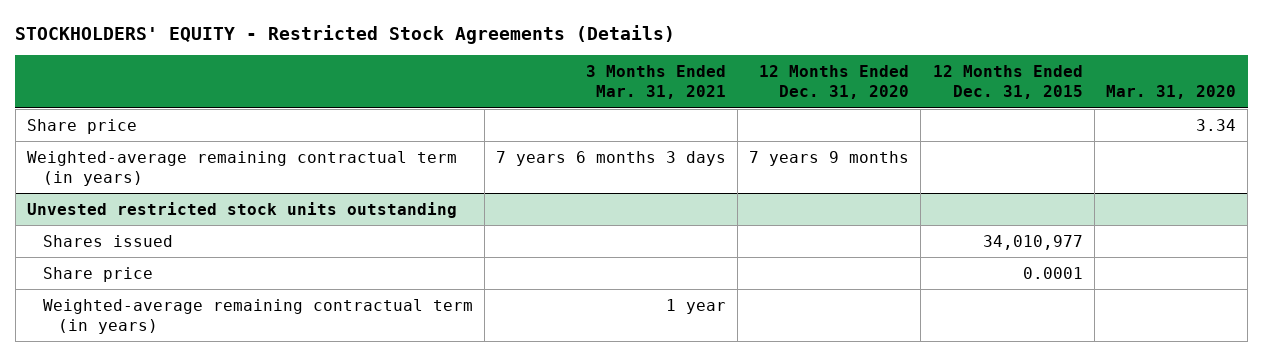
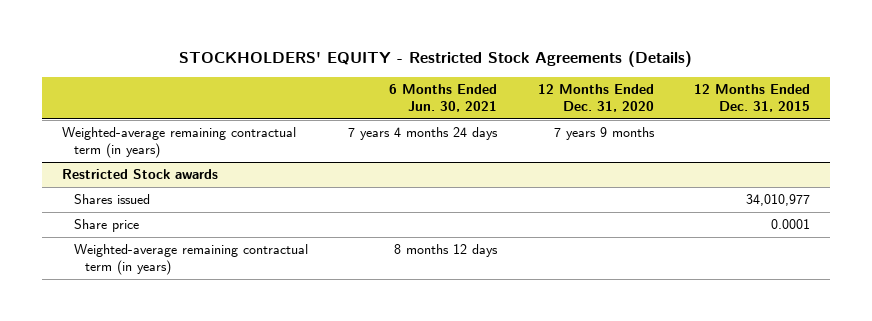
- | 3 Months Ended Mar. 31, 2021 | 12 Months Ended Dec. 31, 2020 | 12 Months Ended Dec. 31, 2015 | Mar. 31, 2020
+ | 6 Months Ended Jun. 30, 2021 | 12 Months Ended Dec. 31, 2020 | 12 Months Ended Dec. 31, 2015
- Share price | | | | 3.34
- Unvested restricted stock units outstanding
+ Restricted Stock awards

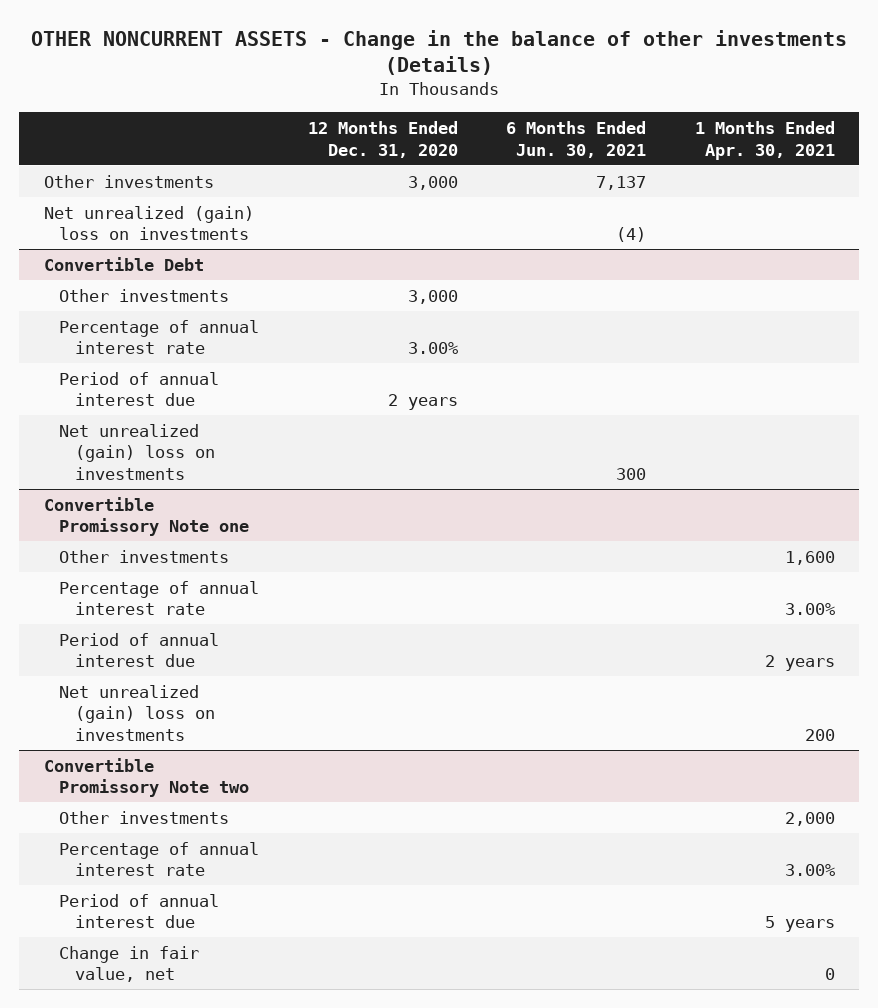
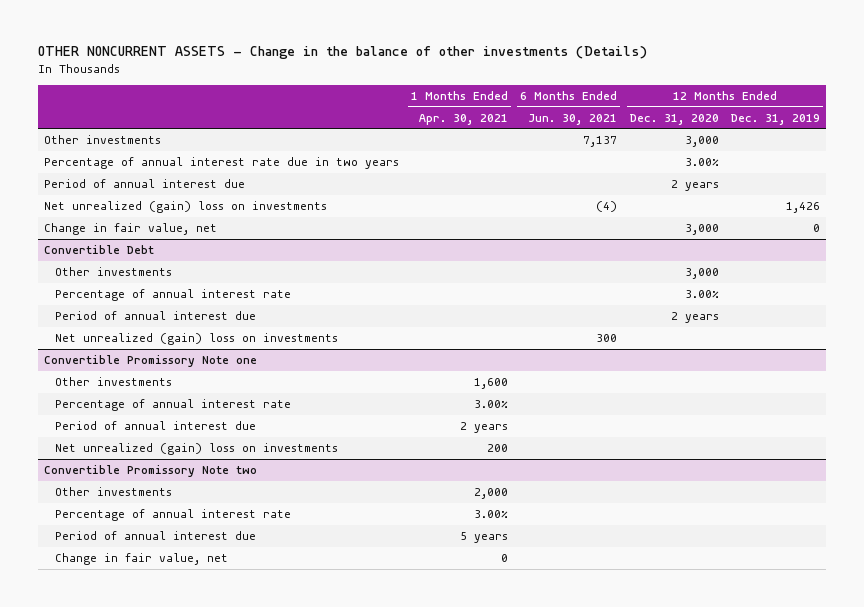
- | 12 Months Ended Dec. 31, 2020 | 6 Months Ended Jun. 30, 2021 | 1 Months Ended Apr. 30, 2021
+ | 1 Months Ended Apr. 30, 2021 | 6 Months Ended Jun. 30, 2021 | 12 Months Ended Dec. 31, 2020 | 12 Months Ended Dec. 31, 2019
+ Percentage of annual interest rate due in two years | | | 3.00% |
+ Period of annual interest due | | | 2 years |
+ Change in fair value, net | | | 3,000 | 0

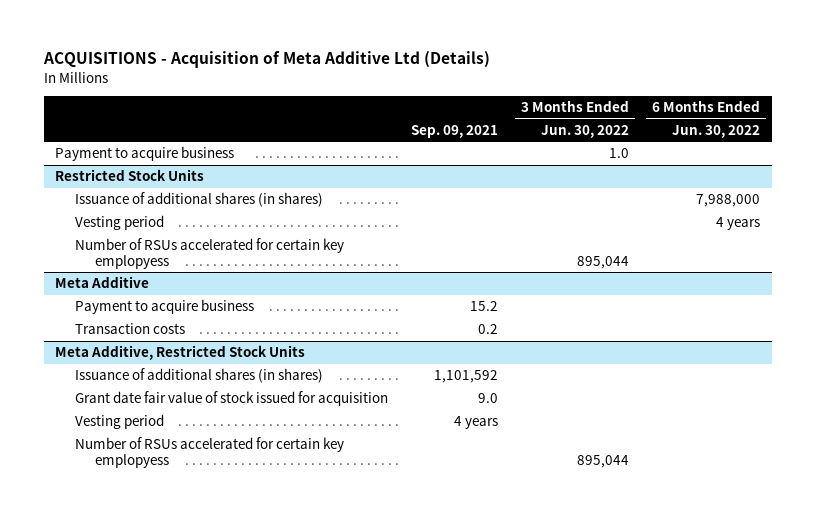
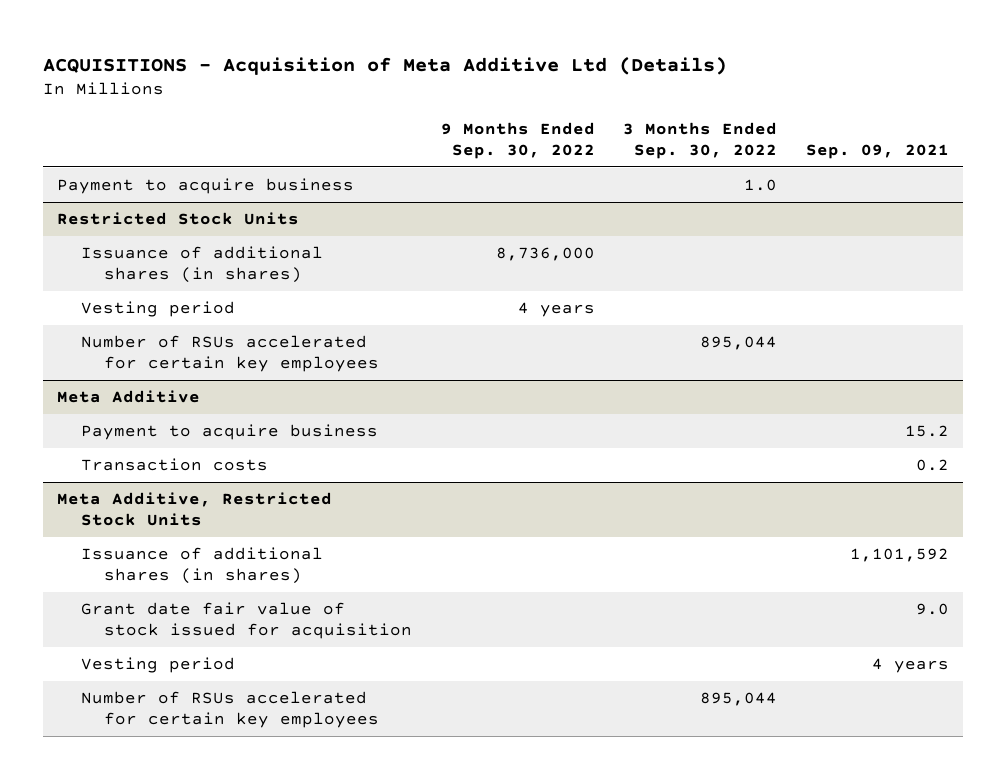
- | Sep. 09, 2021 | 3 Months Ended Jun. 30, 2022 | 6 Months Ended Jun. 30, 2022
+ | 9 Months Ended Sep. 30, 2022 | 3 Months Ended Sep. 30, 2022 | Sep. 09, 2021
@ Restricted Stock Units
- Number of RSUs accelerated for certain key emplopyess | | 895,044 |
+ Number of RSUs accelerated for certain key employees | | 895,044 |
@ Meta Additive, Restricted Stock Units
- Number of RSUs accelerated for certain key emplopyess | | 895,044 |
+ Number of RSUs accelerated for certain key employees | | 895,044 |

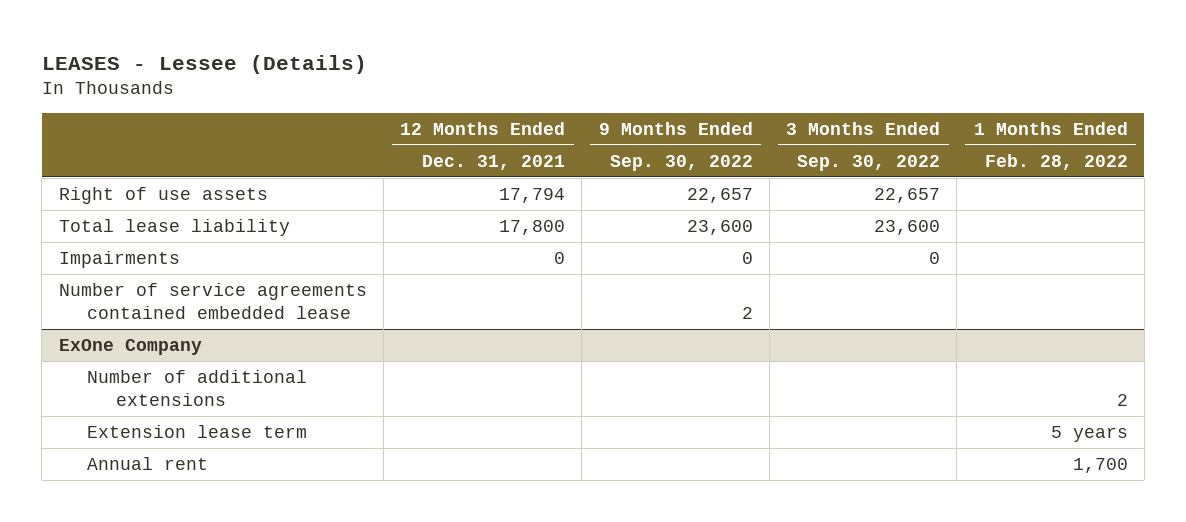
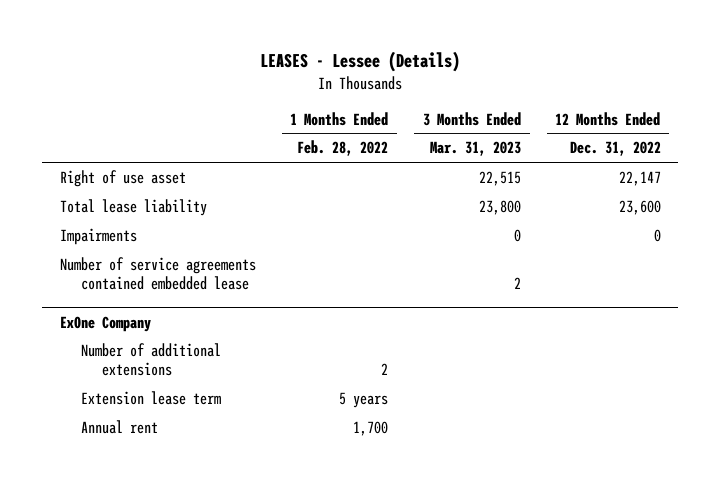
- | 12 Months Ended Dec. 31, 2021 | 9 Months Ended Sep. 30, 2022 | 3 Months Ended Sep. 30, 2022 | 1 Months Ended Feb. 28, 2022
+ | 1 Months Ended Feb. 28, 2022 | 3 Months Ended Mar. 31, 2023 | 12 Months Ended Dec. 31, 2022
- Right of use assets | 17,794 | 22,657 | 22,657 |
+ Right of use asset | | 22,515 | 22,147

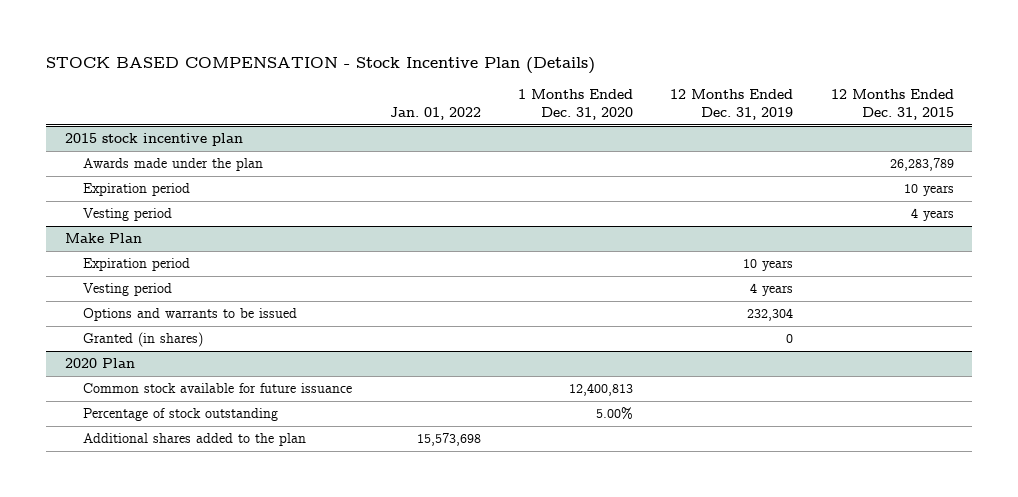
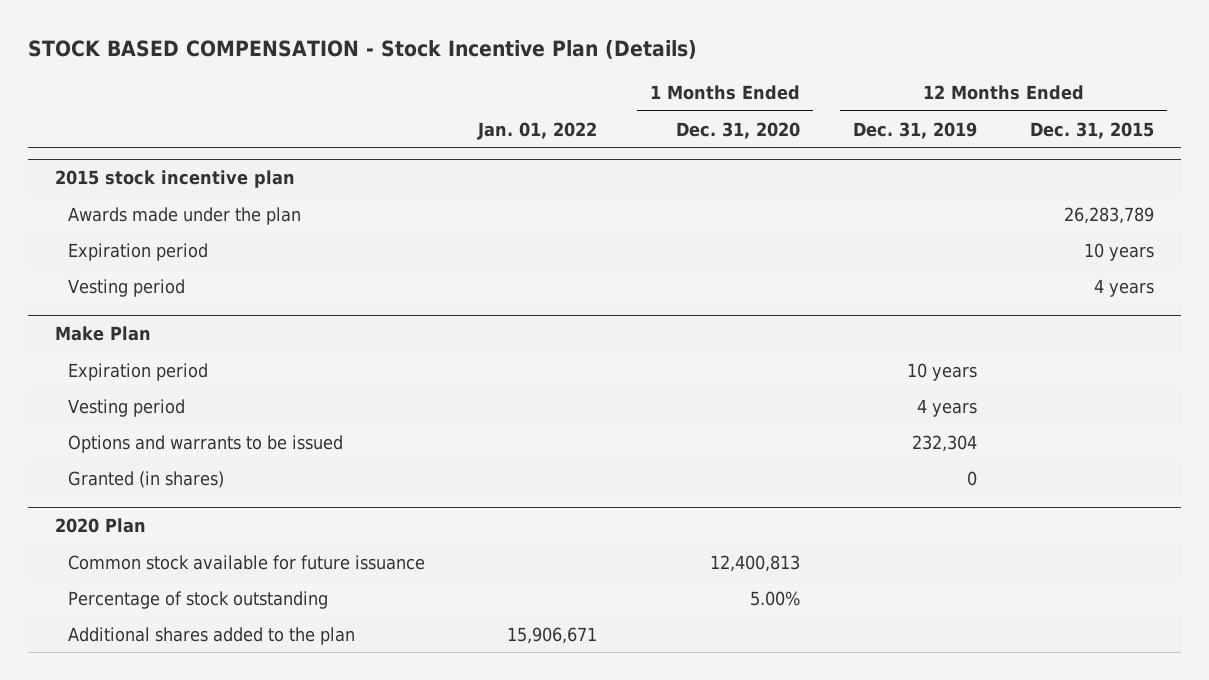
@ 2020 Plan
- Additional shares added to the plan | 15,573,698 | | |
+ Additional shares added to the plan | 15,906,671 | | |

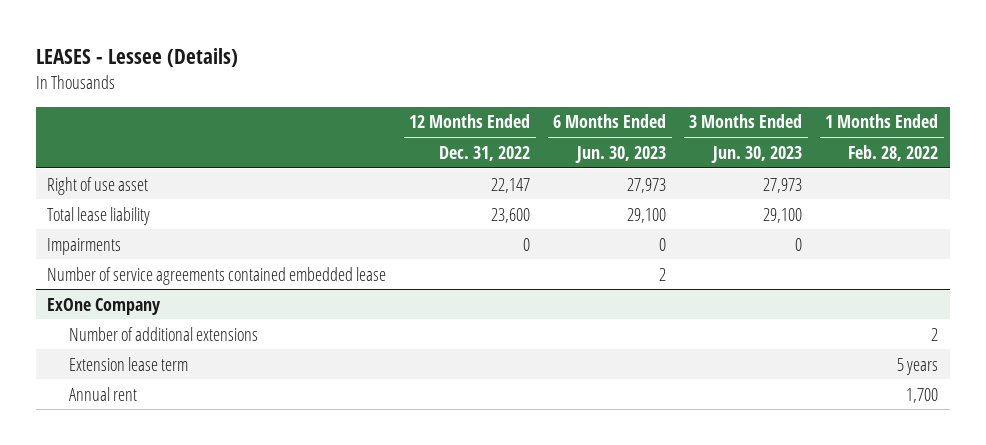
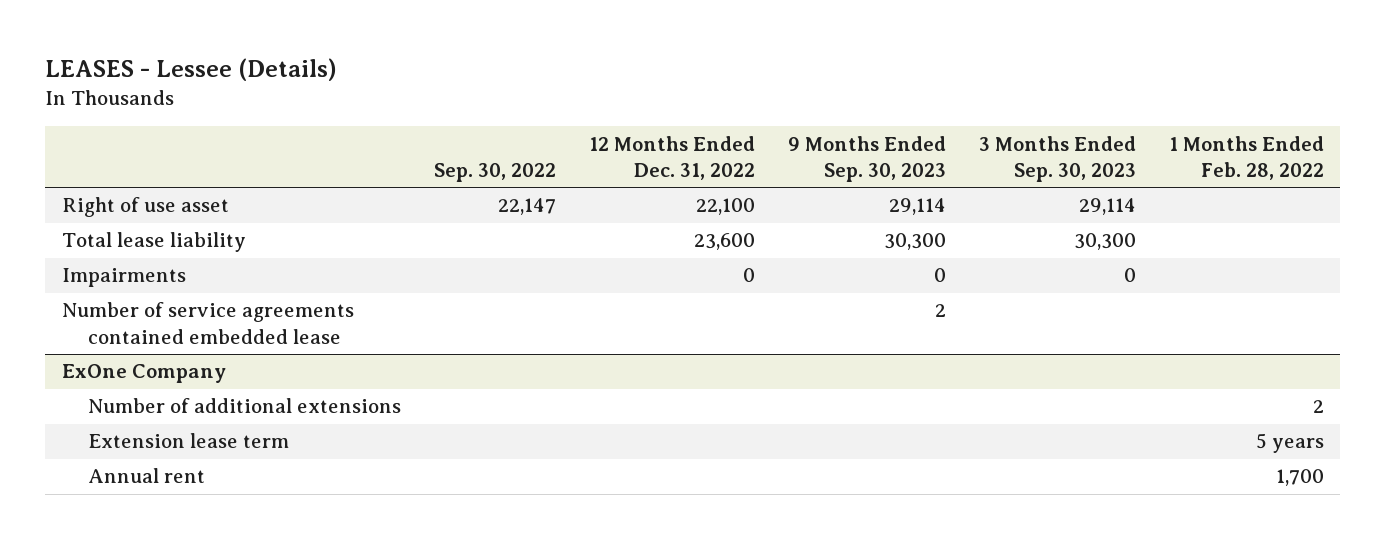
- | 12 Months Ended Dec. 31, 2022 | 6 Months Ended Jun. 30, 2023 | 3 Months Ended Jun. 30, 2023 | 1 Months Ended Feb. 28, 2022
+ | Sep. 30, 2022 | 12 Months Ended Dec. 31, 2022 | 9 Months Ended Sep. 30, 2023 | 3 Months Ended Sep. 30, 2023 | 1 Months Ended Feb. 28, 2022
- Right of use asset | 22,147 | 27,973 | 27,973 |
+ Right of use asset | 22,147 | 22,100 | 29,114 | 29,114 |

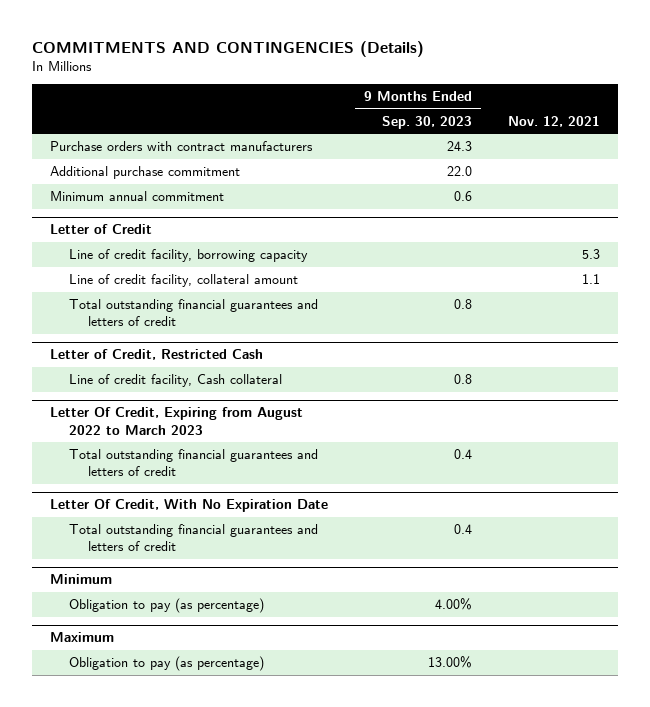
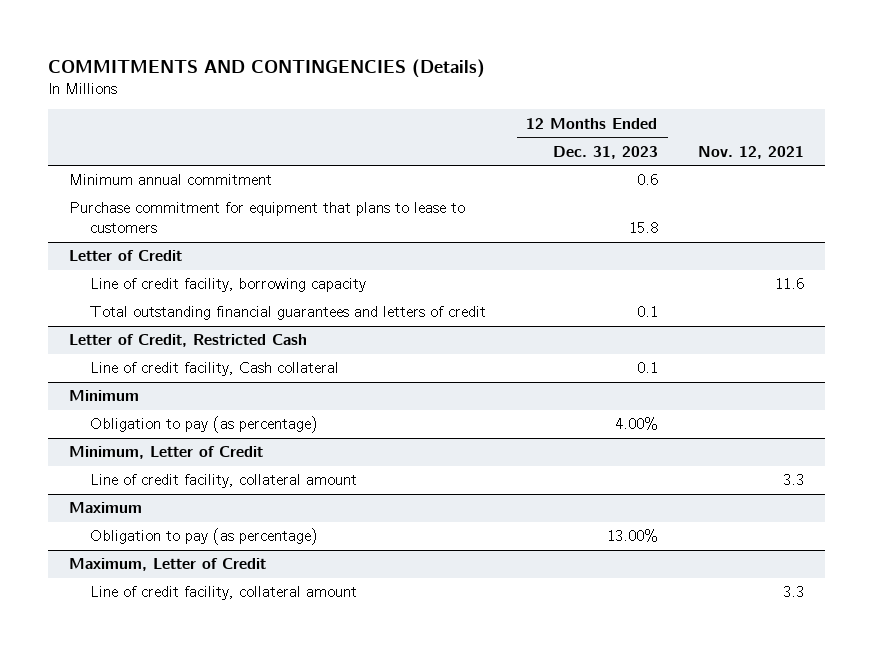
- | 9 Months Ended Sep. 30, 2023 | Nov. 12, 2021
+ | 12 Months Ended Dec. 31, 2023 | Nov. 12, 2021
- Purchase orders with contract manufacturers | 24.3 |
- Additional purchase commitment | 22.0 |
+ Purchase commitment for equipment that plans to lease to customers | 15.8 |
@ Letter of Credit
- Line of credit facility, borrowing capacity | | 5.3
- Line of credit facility, collateral amount | | 1.1
+ Line of credit facility, borrowing capacity | | 11.6
- Letter Of Credit, Expiring from August 2022 to March 2023
- Total outstanding financial guarantees and letters of credit | 0.4 |
- Letter Of Credit, With No Expiration Date
- Total outstanding financial guarantees and letters of credit | 0.4 |
+ Minimum, Letter of Credit
+ Line of credit facility, collateral amount | | 3.3
+ Maximum, Letter of Credit
+ Line of credit facility, collateral amount | | 3.3

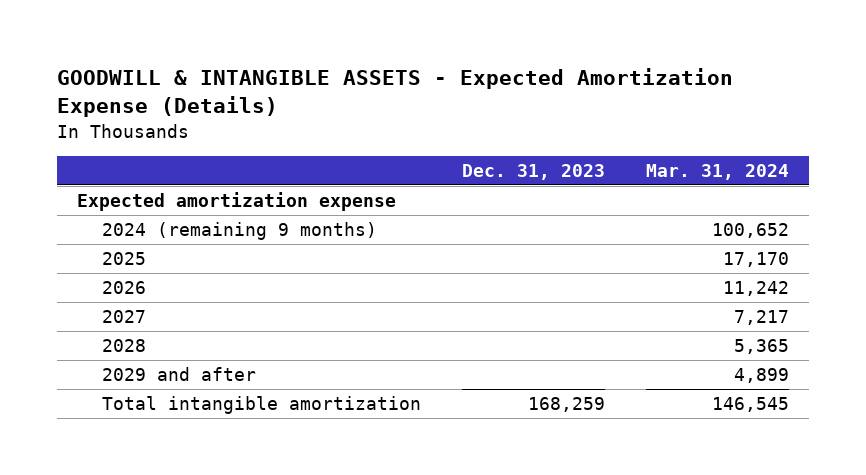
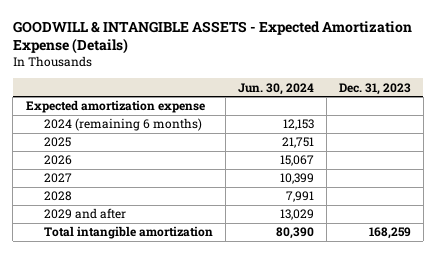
- | Dec. 31, 2023 | Mar. 31, 2024
+ | Jun. 30, 2024 | Dec. 31, 2023
- 2024 (remaining 9 months) | | 100,652
+ 2024 (remaining 6 months) | 12,153 |

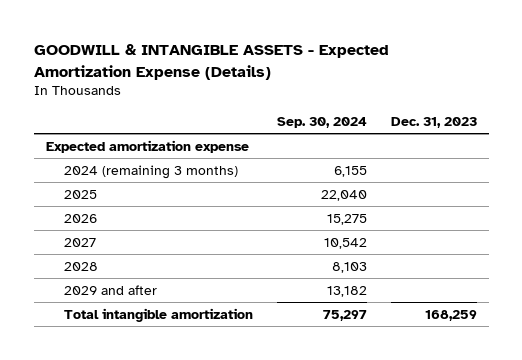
- | Jun. 30, 2024 | Dec. 31, 2023
+ | Sep. 30, 2024 | Dec. 31, 2023
- 2024 (remaining 6 months) | 12,153 |
+ 2024 (remaining 3 months) | 6,155 |

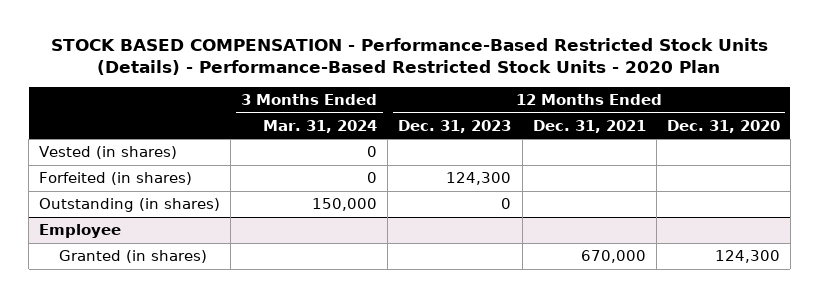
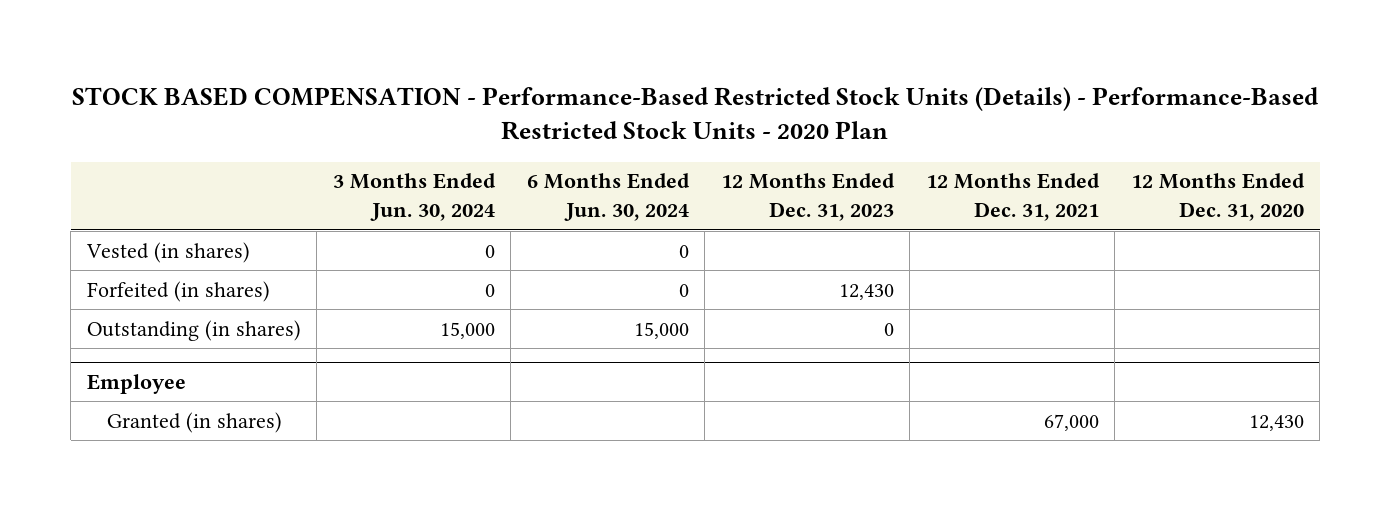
- | 3 Months Ended Mar. 31, 2024 | 12 Months Ended Dec. 31, 2023 | 12 Months Ended Dec. 31, 2021 | 12 Months Ended Dec. 31, 2020
+ | 3 Months Ended Jun. 30, 2024 | 6 Months Ended Jun. 30, 2024 | 12 Months Ended Dec. 31, 2023 | 12 Months Ended Dec. 31, 2021 | 12 Months Ended Dec. 31, 2020
- Forfeited (in shares) | 0 | 124,300 | |
+ Forfeited (in shares) | 0 | 0 | 12,430 | |
@ Employee
- Granted (in shares) | | | 670,000 | 124,300
+ Granted (in shares) | | | | 67,000 | 12,430

